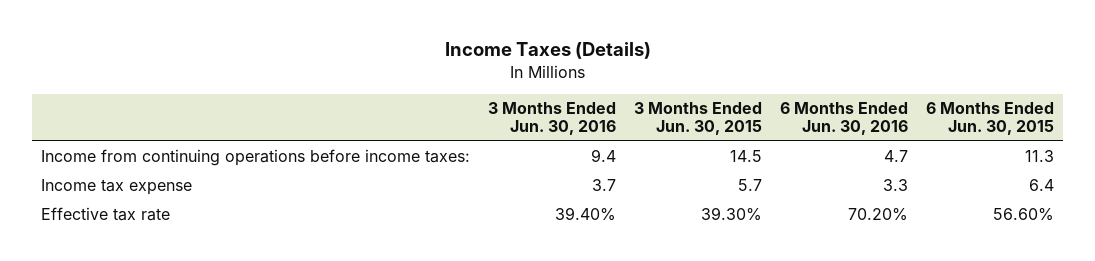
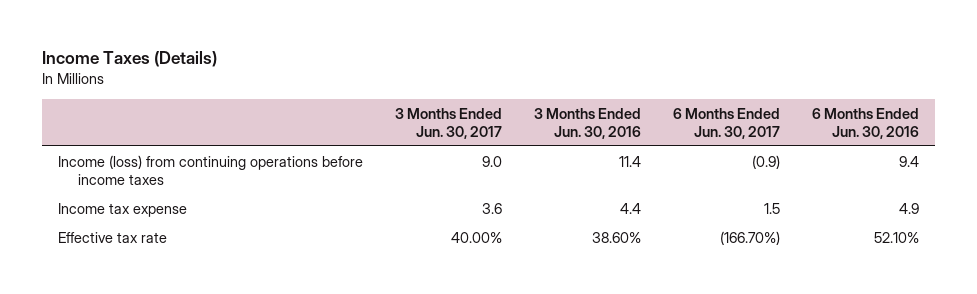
- | 3 Months Ended Jun. 30, 2016 | 3 Months Ended Jun. 30, 2015 | 6 Months Ended Jun. 30, 2016 | 6 Months Ended Jun. 30, 2015
+ | 3 Months Ended Jun. 30, 2017 | 3 Months Ended Jun. 30, 2016 | 6 Months Ended Jun. 30, 2017 | 6 Months Ended Jun. 30, 2016
- Income from continuing operations before income taxes: | 9.4 | 14.5 | 4.7 | 11.3
- Income tax expense | 3.7 | 5.7 | 3.3 | 6.4
- Effective tax rate | 39.40% | 39.30% | 70.20% | 56.60%
+ Income (loss) from continuing operations before income taxes | 9.0 | 11.4 | (0.9) | 9.4
+ Income tax expense | 3.6 | 4.4 | 1.5 | 4.9
+ Effective tax rate | 40.00% | 38.60% | (166.70%) | 52.10%

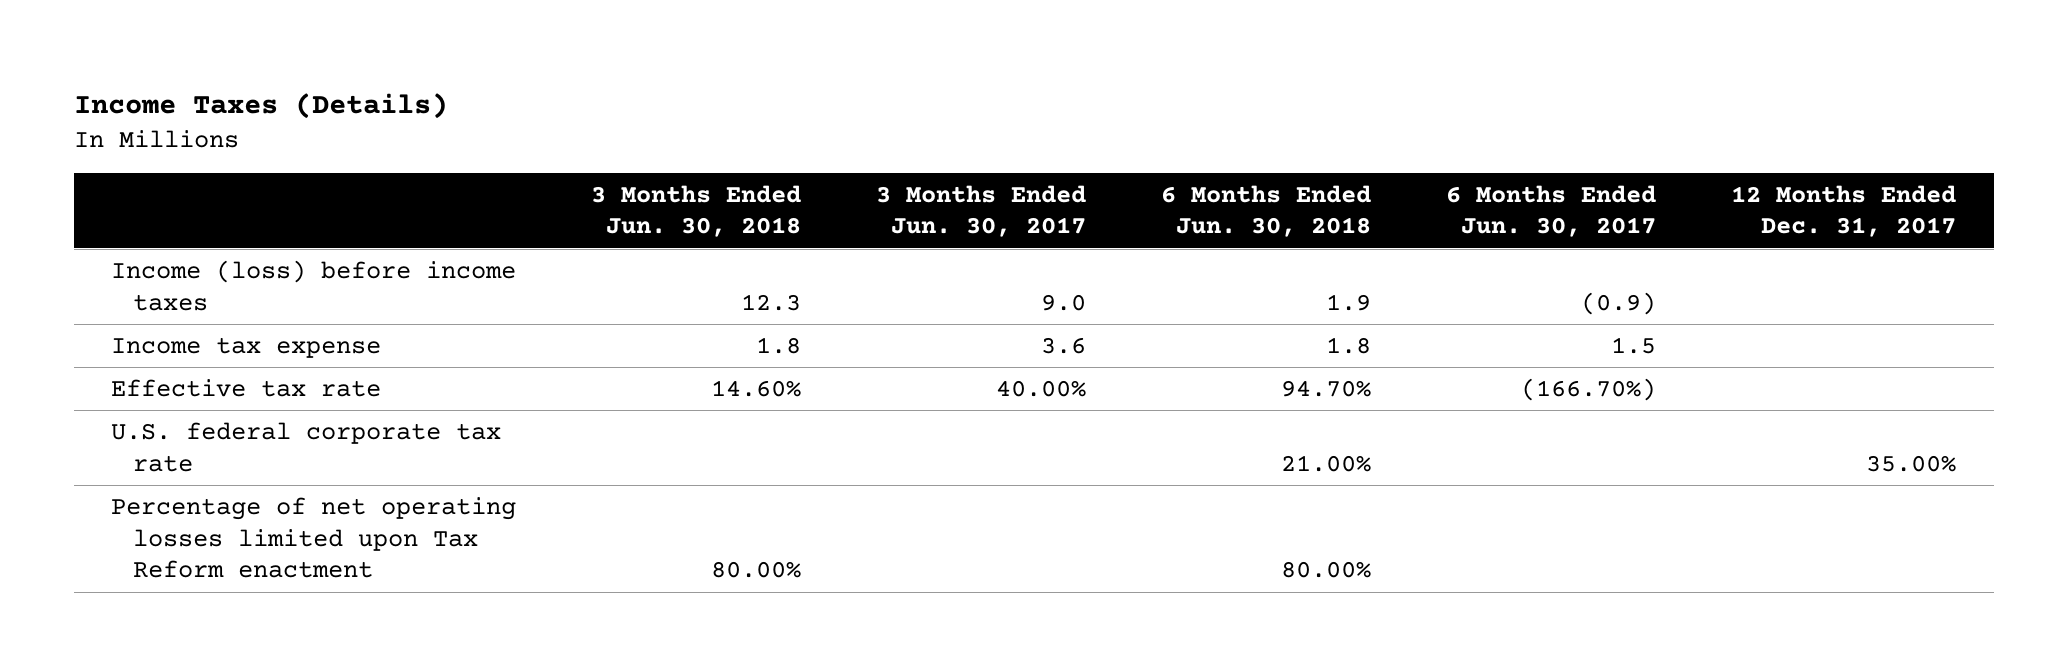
- | 3 Months Ended Jun. 30, 2017 | 3 Months Ended Jun. 30, 2016 | 6 Months Ended Jun. 30, 2017 | 6 Months Ended Jun. 30, 2016
+ | 3 Months Ended Jun. 30, 2018 | 3 Months Ended Jun. 30, 2017 | 6 Months Ended Jun. 30, 2018 | 6 Months Ended Jun. 30, 2017 | 12 Months Ended Dec. 31, 2017
- Income (loss) from continuing operations before income taxes | 9.0 | 11.4 | (0.9) | 9.4
+ Income (loss) before income taxes | 12.3 | 9.0 | 1.9 | (0.9) |
+ U.S. federal corporate tax rate | | | 21.00% | | 35.00%
+ Percentage of net operating losses limited upon Tax Reform enactment | 80.00% | | 80.00% | |

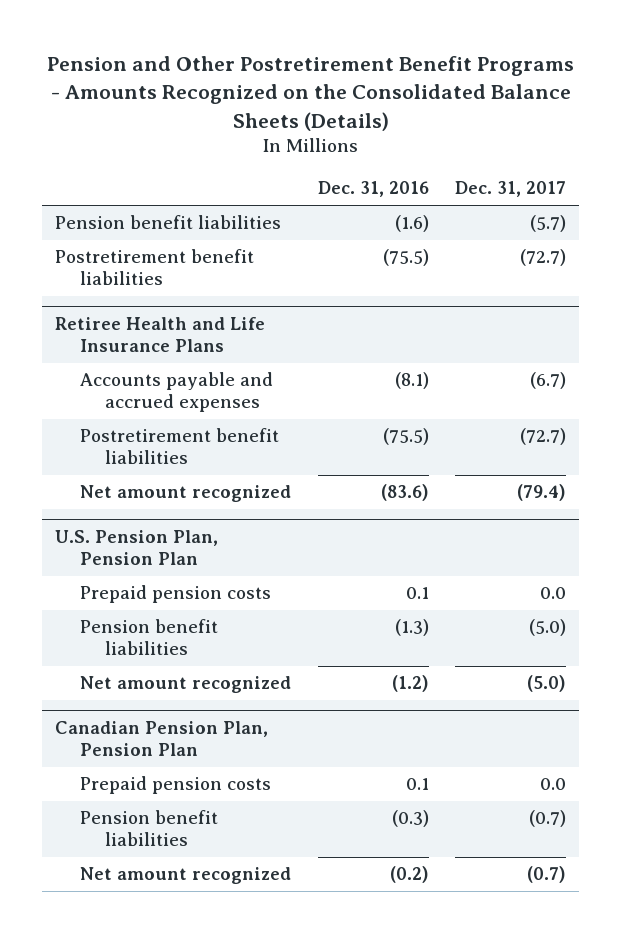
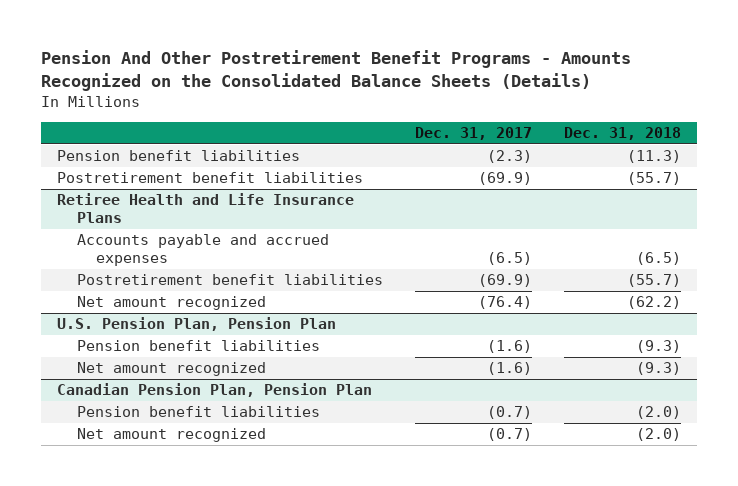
- Pension and Other Postretirement Benefit Programs - Amounts Recognized on the Consolidated Balance Sheets (Details)
+ Pension And Other Postretirement Benefit Programs - Amounts Recognized on the Consolidated Balance Sheets (Details)
- | Dec. 31, 2016 | Dec. 31, 2017
+ | Dec. 31, 2017 | Dec. 31, 2018
- Pension benefit liabilities | (1.6) | (5.7)
- Postretirement benefit liabilities | (75.5) | (72.7)
+ Pension benefit liabilities | (2.3) | (11.3)
+ Postretirement benefit liabilities | (69.9) | (55.7)
@ Retiree Health and Life Insurance Plans
- Accounts payable and accrued expenses | (8.1) | (6.7)
- Postretirement benefit liabilities | (75.5) | (72.7)
- Net amount recognized | (83.6) | (79.4)
+ Accounts payable and accrued expenses | (6.5) | (6.5)
+ Postretirement benefit liabilities | (69.9) | (55.7)
+ Net amount recognized | (76.4) | (62.2)
@ U.S. Pension Plan, Pension Plan
- Prepaid pension costs | 0.1 | 0.0
- Pension benefit liabilities | (1.3) | (5.0)
- Net amount recognized | (1.2) | (5.0)
+ Pension benefit liabilities | (1.6) | (9.3)
+ Net amount recognized | (1.6) | (9.3)
@ Canadian Pension Plan, Pension Plan
- Prepaid pension costs | 0.1 | 0.0

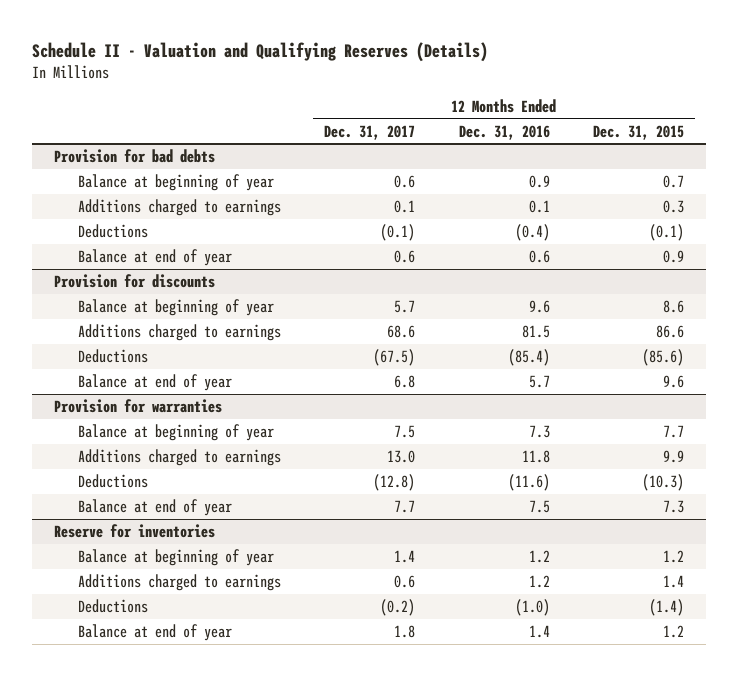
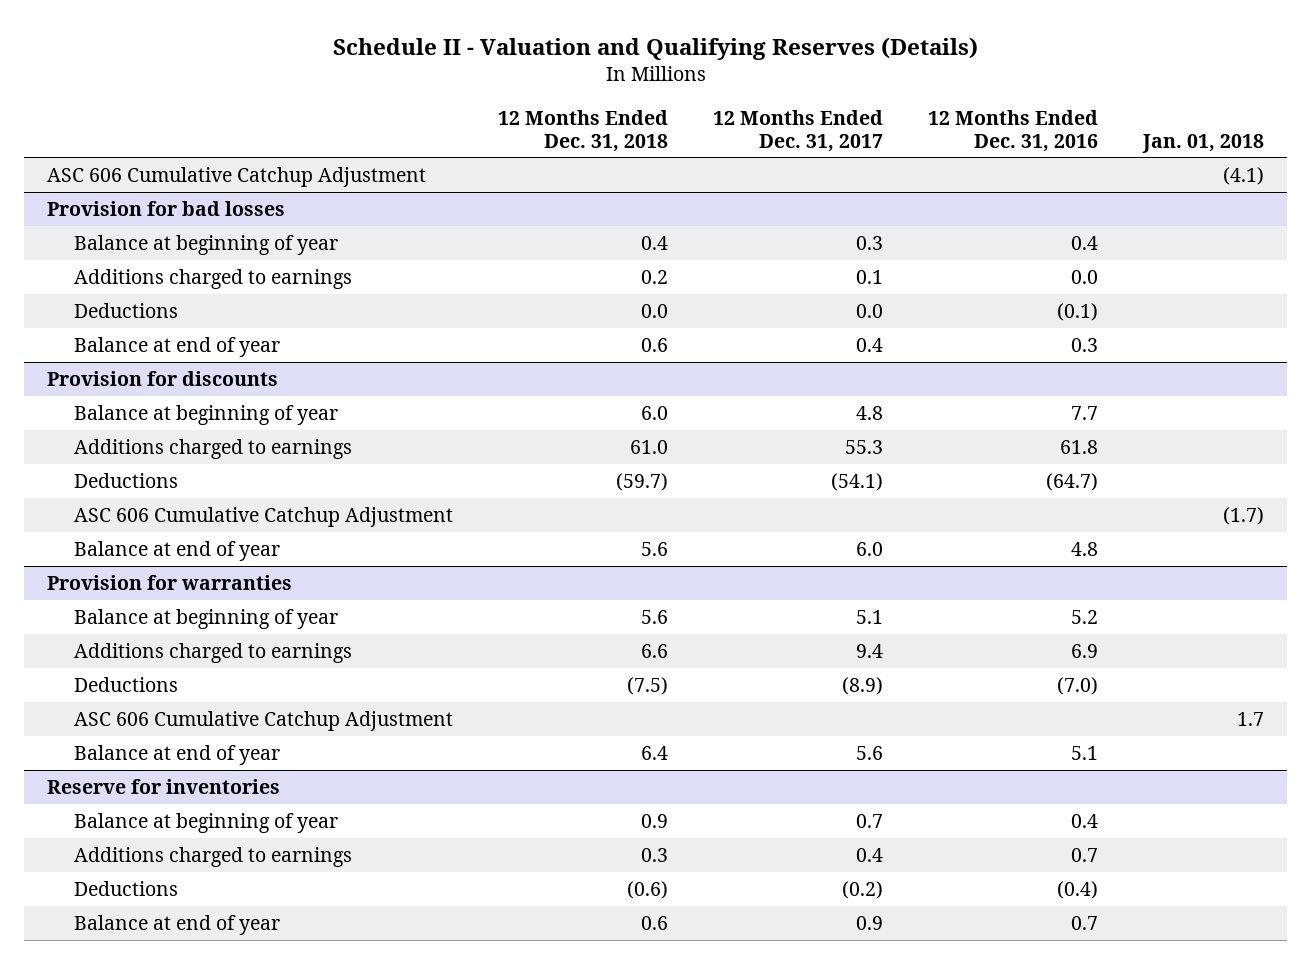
- | 12 Months Ended Dec. 31, 2017 | 12 Months Ended Dec. 31, 2016 | 12 Months Ended Dec. 31, 2015
+ | 12 Months Ended Dec. 31, 2018 | 12 Months Ended Dec. 31, 2017 | 12 Months Ended Dec. 31, 2016 | Jan. 01, 2018
- Provision for bad debts
- Balance at beginning of year | 0.6 | 0.9 | 0.7
- Additions charged to earnings | 0.1 | 0.1 | 0.3
- Deductions | (0.1) | (0.4) | (0.1)
- Balance at end of year | 0.6 | 0.6 | 0.9
+ ASC 606 Cumulative Catchup Adjustment | | | | (4.1)
+ Provision for bad losses
+ Balance at beginning of year | 0.4 | 0.3 | 0.4 |
+ Additions charged to earnings | 0.2 | 0.1 | 0.0 |
+ Deductions | 0.0 | 0.0 | (0.1) |
+ Balance at end of year | 0.6 | 0.4 | 0.3 |
@ Provision for discounts
- Balance at beginning of year | 5.7 | 9.6 | 8.6
- Additions charged to earnings | 68.6 | 81.5 | 86.6
- Deductions | (67.5) | (85.4) | (85.6)
- Balance at end of year | 6.8 | 5.7 | 9.6
+ Balance at beginning of year | 6.0 | 4.8 | 7.7 |
+ Additions charged to earnings | 61.0 | 55.3 | 61.8 |
+ Deductions | (59.7) | (54.1) | (64.7) |
+ ASC 606 Cumulative Catchup Adjustment | | | | (1.7)
+ Balance at end of year | 5.6 | 6.0 | 4.8 |
@ Provision for warranties
- Balance at beginning of year | 7.5 | 7.3 | 7.7
- Additions charged to earnings | 13.0 | 11.8 | 9.9
- Deductions | (12.8) | (11.6) | (10.3)
- Balance at end of year | 7.7 | 7.5 | 7.3
+ Balance at beginning of year | 5.6 | 5.1 | 5.2 |
+ Additions charged to earnings | 6.6 | 9.4 | 6.9 |
+ Deductions | (7.5) | (8.9) | (7.0) |
+ ASC 606 Cumulative Catchup Adjustment | | | | 1.7
+ Balance at end of year | 6.4 | 5.6 | 5.1 |
@ Reserve for inventories
- Balance at beginning of year | 1.4 | 1.2 | 1.2
- Additions charged to earnings | 0.6 | 1.2 | 1.4
- Deductions | (0.2) | (1.0) | (1.4)
- Balance at end of year | 1.8 | 1.4 | 1.2
+ Balance at beginning of year | 0.9 | 0.7 | 0.4 |
+ Additions charged to earnings | 0.3 | 0.4 | 0.7 |
+ Deductions | (0.6) | (0.2) | (0.4) |
+ Balance at end of year | 0.6 | 0.9 | 0.7 |

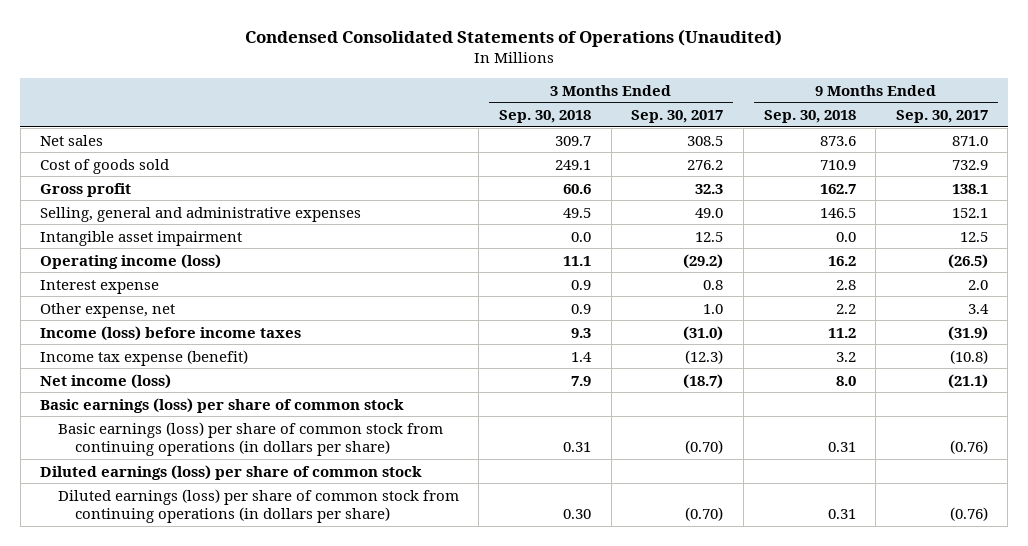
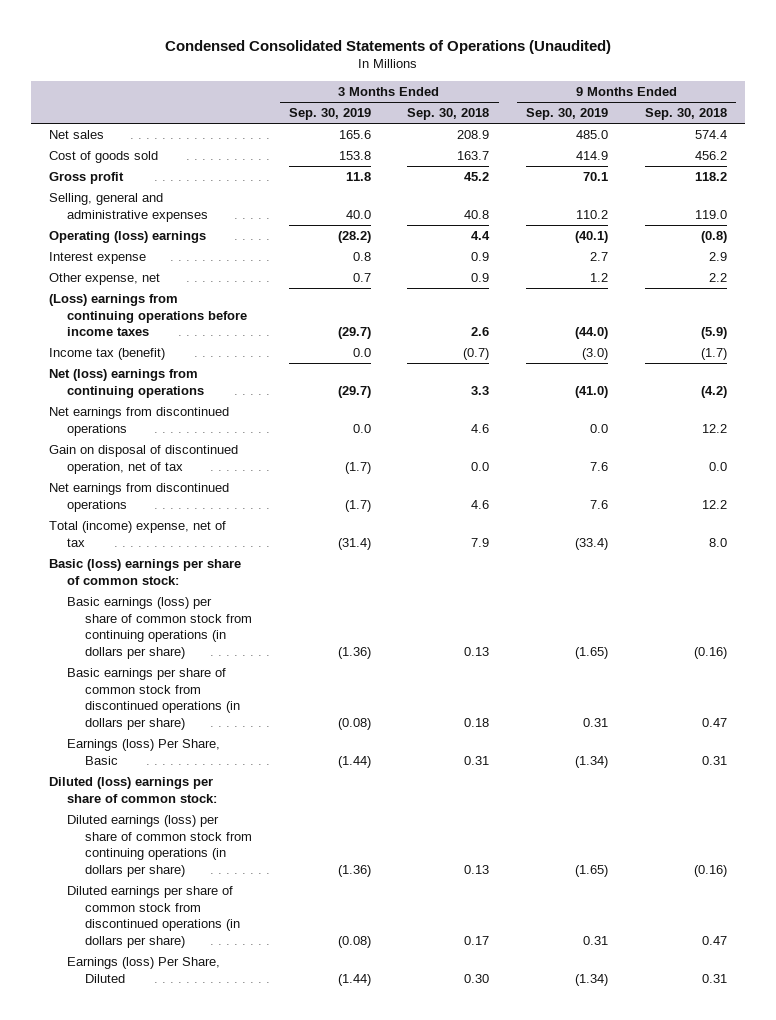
- | 3 Months Ended Sep. 30, 2018 | 3 Months Ended Sep. 30, 2017 | 9 Months Ended Sep. 30, 2018 | 9 Months Ended Sep. 30, 2017
+ | 3 Months Ended Sep. 30, 2019 | 3 Months Ended Sep. 30, 2018 | 9 Months Ended Sep. 30, 2019 | 9 Months Ended Sep. 30, 2018
- Net sales | 309.7 | 308.5 | 873.6 | 871.0
- Cost of goods sold | 249.1 | 276.2 | 710.9 | 732.9
- Gross profit | 60.6 | 32.3 | 162.7 | 138.1
- Selling, general and administrative expenses | 49.5 | 49.0 | 146.5 | 152.1
- Intangible asset impairment | 0.0 | 12.5 | 0.0 | 12.5
- Operating income (loss) | 11.1 | (29.2) | 16.2 | (26.5)
- Interest expense | 0.9 | 0.8 | 2.8 | 2.0
+ Net sales | 165.6 | 208.9 | 485.0 | 574.4
+ Cost of goods sold | 153.8 | 163.7 | 414.9 | 456.2
+ Gross profit | 11.8 | 45.2 | 70.1 | 118.2
+ Selling, general and administrative expenses | 40.0 | 40.8 | 110.2 | 119.0
+ Operating (loss) earnings | (28.2) | 4.4 | (40.1) | (0.8)
+ Interest expense | 0.8 | 0.9 | 2.7 | 2.9
- Income (loss) before income taxes | 9.3 | (31.0) | 11.2 | (31.9)
- Income tax expense (benefit) | 1.4 | (12.3) | 3.2 | (10.8)
- Net income (loss) | 7.9 | (18.7) | 8.0 | (21.1)
- Basic earnings (loss) per share of common stock
- Basic earnings (loss) per share of common stock from continuing operations (in dollars per share) | 0.31 | (0.70) | 0.31 | (0.76)
- Diluted earnings (loss) per share of common stock
- Diluted earnings (loss) per share of common stock from continuing operations (in dollars per share) | 0.30 | (0.70) | 0.31 | (0.76)
+ (Loss) earnings from continuing operations before income taxes | (29.7) | 2.6 | (44.0) | (5.9)
+ Income tax (benefit) | 0.0 | (0.7) | (3.0) | (1.7)
+ Net (loss) earnings from continuing operations | (29.7) | 3.3 | (41.0) | (4.2)
+ Net earnings from discontinued operations | 0.0 | 4.6 | 0.0 | 12.2
+ Gain on disposal of discontinued operation, net of tax | (1.7) | 0.0 | 7.6 | 0.0
+ Net earnings from discontinued operations | (1.7) | 4.6 | 7.6 | 12.2
+ Total (income) expense, net of tax | (31.4) | 7.9 | (33.4) | 8.0
+ Basic (loss) earnings per share of common stock:
+ Basic earnings (loss) per share of common stock from continuing operations (in dollars per share) | (1.36) | 0.13 | (1.65) | (0.16)
+ Basic earnings per share of common stock from discontinued operations (in dollars per share) | (0.08) | 0.18 | 0.31 | 0.47
+ Earnings (loss) Per Share, Basic | (1.44) | 0.31 | (1.34) | 0.31
+ Diluted (loss) earnings per share of common stock:
+ Diluted earnings (loss) per share of common stock from continuing operations (in dollars per share) | (1.36) | 0.13 | (1.65) | (0.16)
+ Diluted earnings per share of common stock from discontinued operations (in dollars per share) | (0.08) | 0.17 | 0.31 | 0.47
+ Earnings (loss) Per Share, Diluted | (1.44) | 0.30 | (1.34) | 0.31

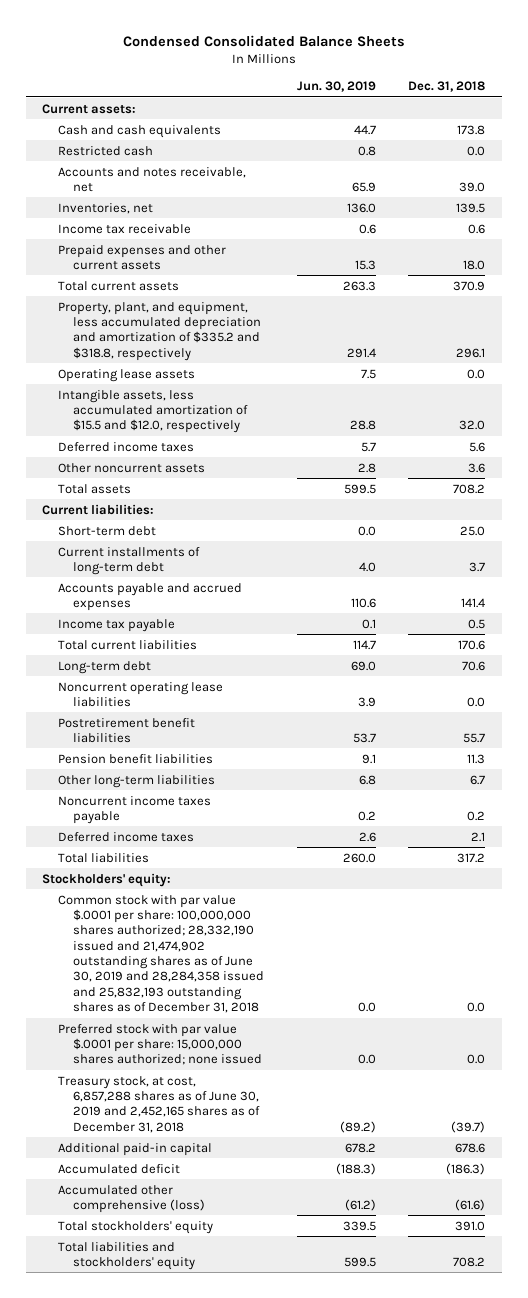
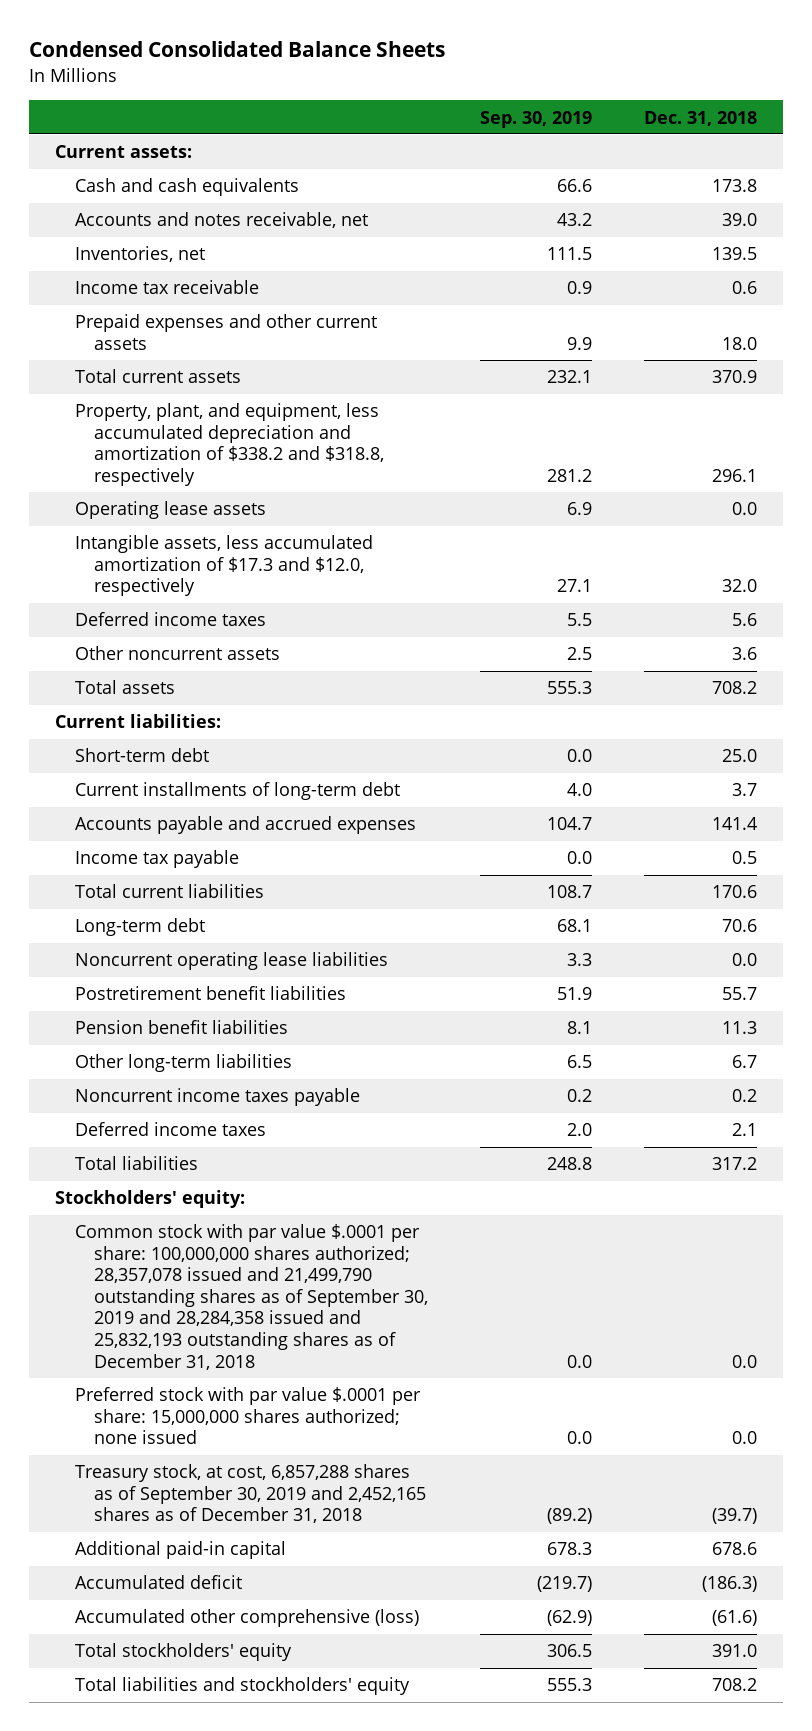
- | Jun. 30, 2019 | Dec. 31, 2018
+ | Sep. 30, 2019 | Dec. 31, 2018
- Restricted cash | 0.8 | 0.0
- Property, plant, and equipment, less accumulated depreciation and amortization of $335.2 and $318.8, respectively | 291.4 | 296.1
+ Property, plant, and equipment, less accumulated depreciation and amortization of $338.2 and $318.8, respectively | 281.2 | 296.1
- Intangible assets, less accumulated amortization of $15.5 and $12.0, respectively | 28.8 | 32.0
+ Intangible assets, less accumulated amortization of $17.3 and $12.0, respectively | 27.1 | 32.0
- Common stock with par value $.0001 per share: 100,000,000 shares authorized; 28,332,190 issued and 21,474,902 outstanding shares as of June 30, 2019 and 28,284,358 issued and 25,832,193 outstanding shares as of December 31, 2018 | 0.0 | 0.0
+ Common stock with par value $.0001 per share: 100,000,000 shares authorized; 28,357,078 issued and 21,499,790 outstanding shares as of September 30, 2019 and 28,284,358 issued and 25,832,193 outstanding shares as of December 31, 2018 | 0.0 | 0.0
- Treasury stock, at cost, 6,857,288 shares as of June 30, 2019 and 2,452,165 shares as of December 31, 2018 | (89.2) | (39.7)
+ Treasury stock, at cost, 6,857,288 shares as of September 30, 2019 and 2,452,165 shares as of December 31, 2018 | (89.2) | (39.7)

